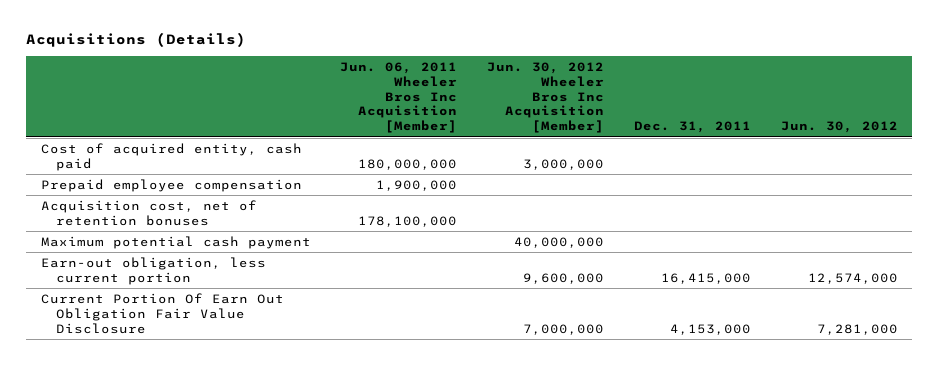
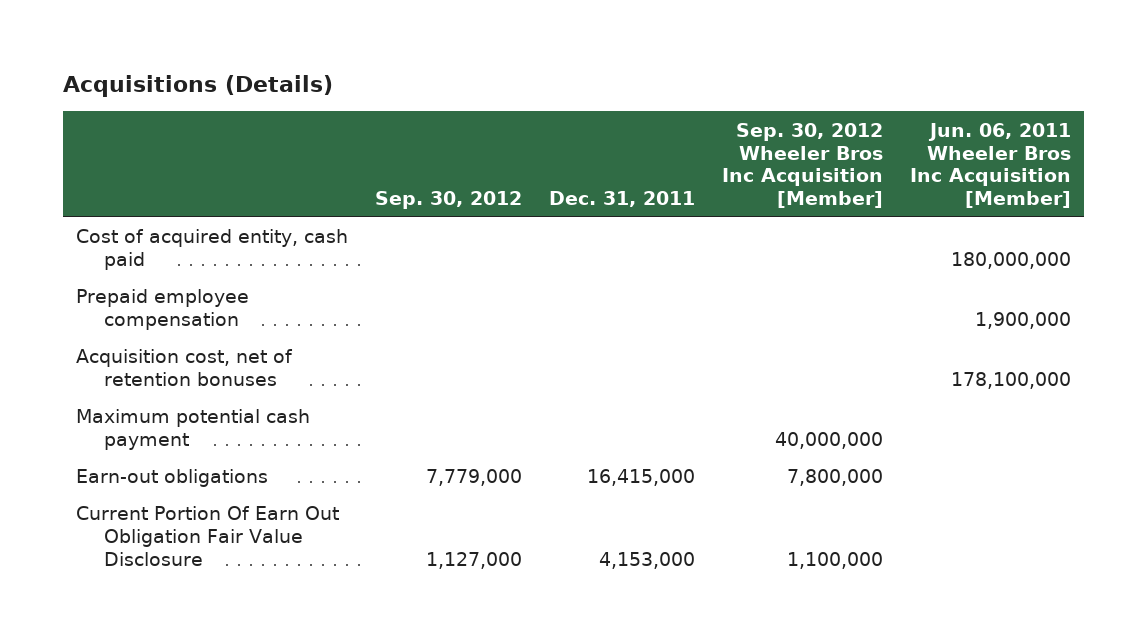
- | Jun. 06, 2011 Wheeler Bros Inc Acquisition [Member] | Jun. 30, 2012 Wheeler Bros Inc Acquisition [Member] | Dec. 31, 2011 | Jun. 30, 2012
+ | Sep. 30, 2012 | Dec. 31, 2011 | Sep. 30, 2012 Wheeler Bros Inc Acquisition [Member] | Jun. 06, 2011 Wheeler Bros Inc Acquisition [Member]
- Earn-out obligation, less current portion | | 9,600,000 | 16,415,000 | 12,574,000
+ Earn-out obligations | 7,779,000 | 16,415,000 | 7,800,000 |

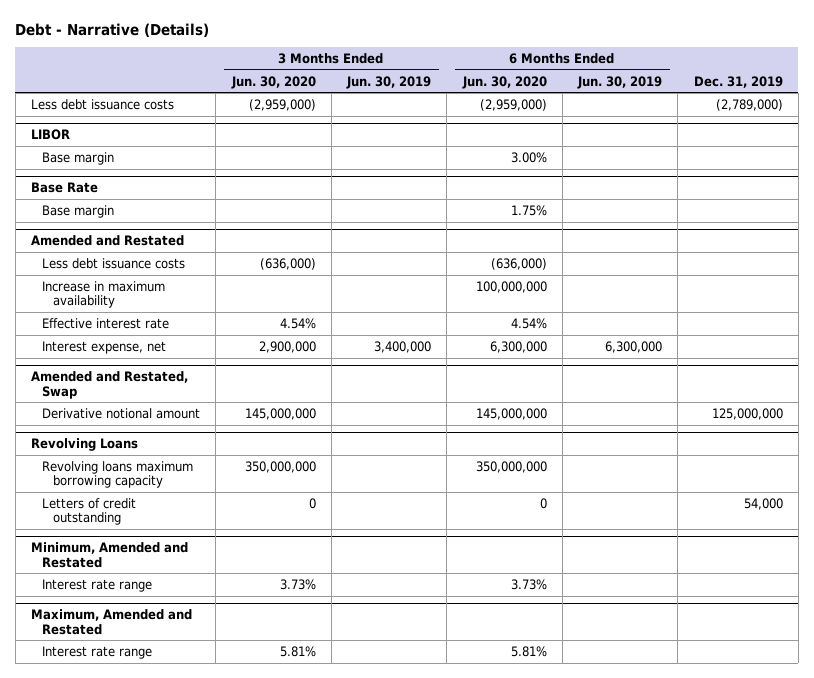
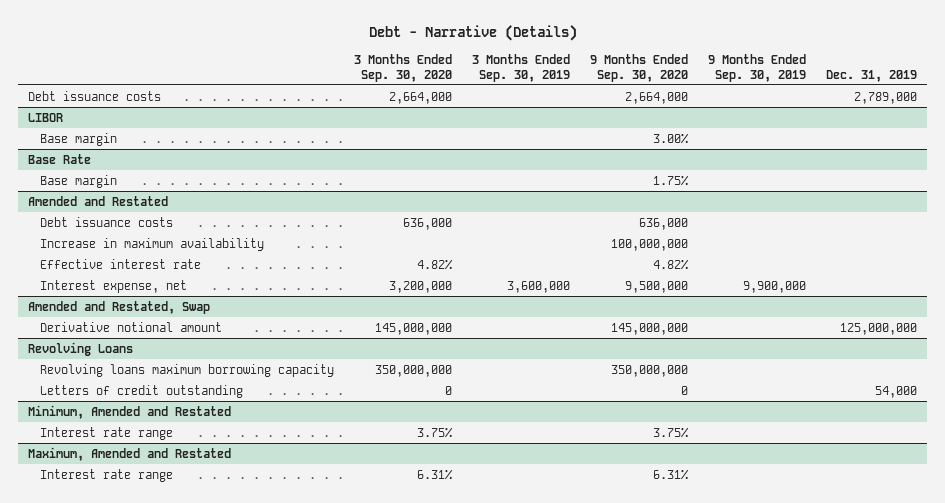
- | 3 Months Ended Jun. 30, 2020 | 3 Months Ended Jun. 30, 2019 | 6 Months Ended Jun. 30, 2020 | 6 Months Ended Jun. 30, 2019 | Dec. 31, 2019
+ | 3 Months Ended Sep. 30, 2020 | 3 Months Ended Sep. 30, 2019 | 9 Months Ended Sep. 30, 2020 | 9 Months Ended Sep. 30, 2019 | Dec. 31, 2019
- Less debt issuance costs | (2,959,000) | | (2,959,000) | | (2,789,000)
+ Debt issuance costs | 2,664,000 | | 2,664,000 | | 2,789,000
@ Amended and Restated
- Less debt issuance costs | (636,000) | | (636,000) | |
+ Debt issuance costs | 636,000 | | 636,000 | |

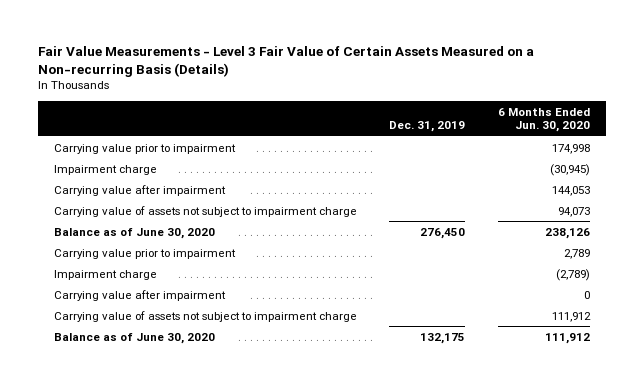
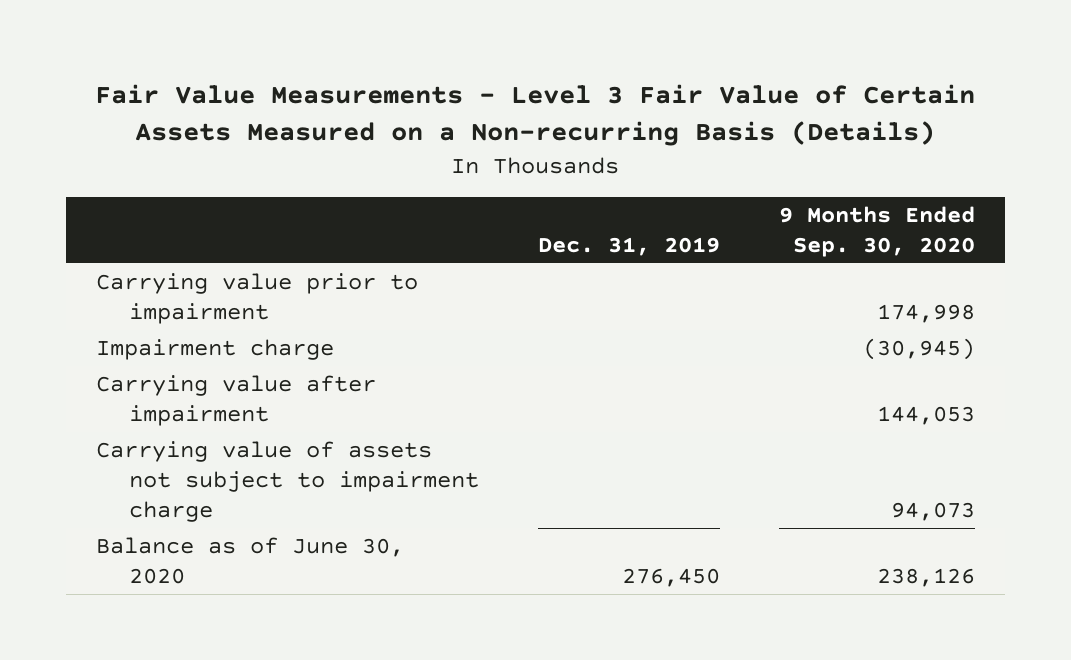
- | Dec. 31, 2019 | 6 Months Ended Jun. 30, 2020
+ | Dec. 31, 2019 | 9 Months Ended Sep. 30, 2020
- Carrying value prior to impairment | | 2,789
- Impairment charge | | (2,789)
- Carrying value after impairment | | 0
- Carrying value of assets not subject to impairment charge | | 111,912
- Balance as of June 30, 2020 | 132,175 | 111,912

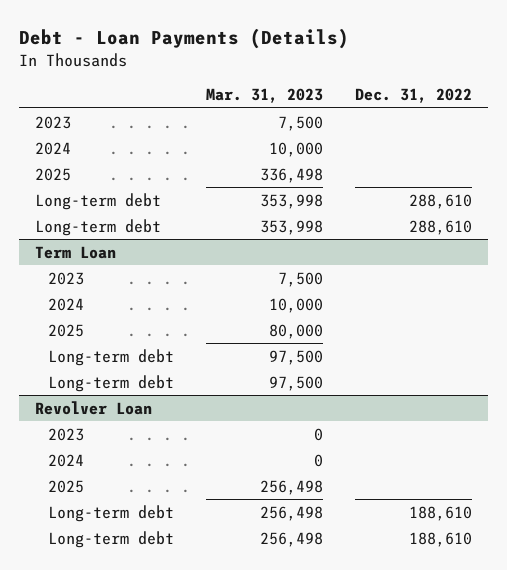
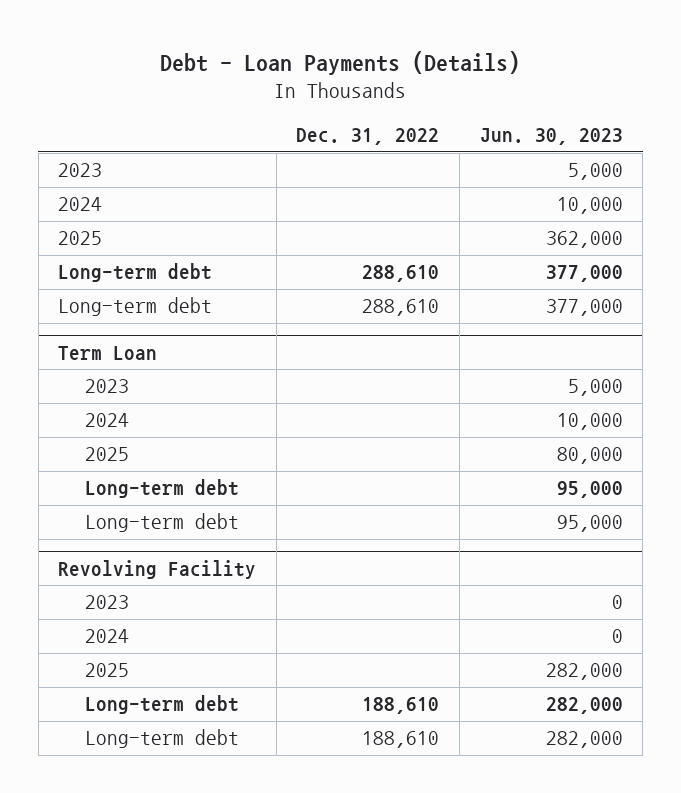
- | Mar. 31, 2023 | Dec. 31, 2022
+ | Dec. 31, 2022 | Jun. 30, 2023
- Revolver Loan
+ Revolving Facility

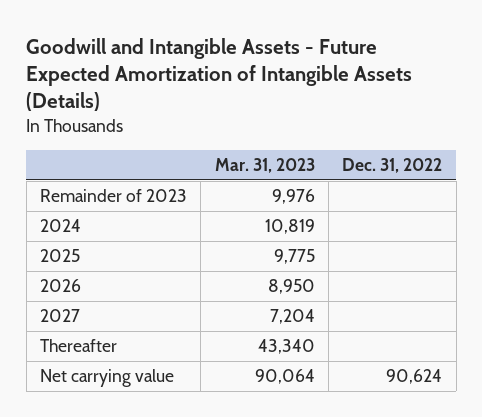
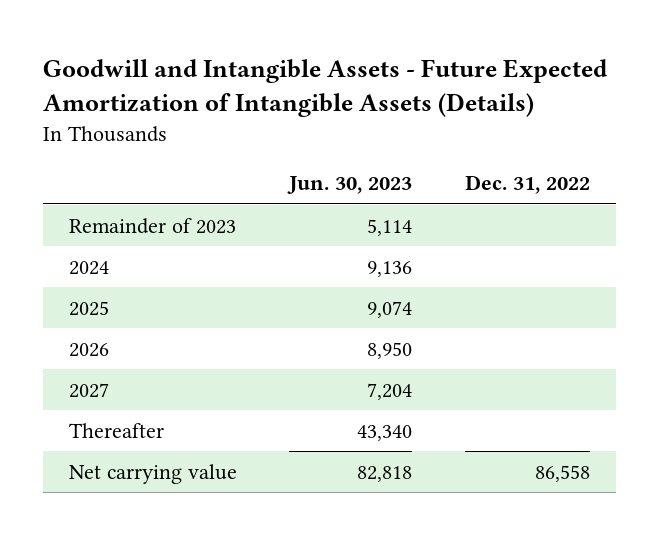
- | Mar. 31, 2023 | Dec. 31, 2022
+ | Jun. 30, 2023 | Dec. 31, 2022
- Net carrying value | 90,064 | 90,624
+ Net carrying value | 82,818 | 86,558

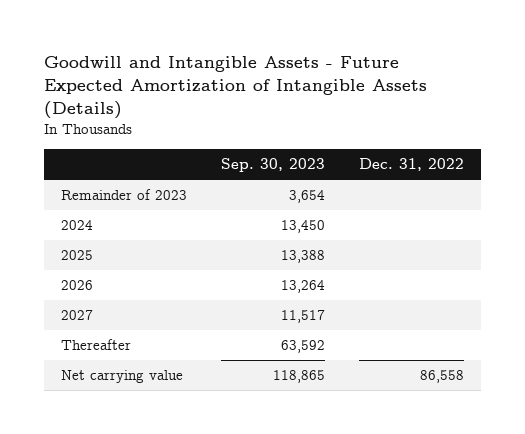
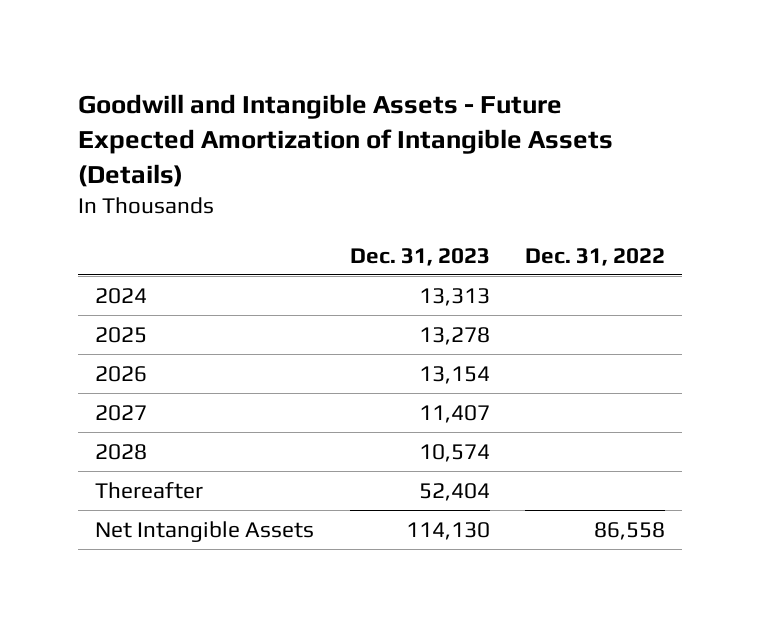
- | Sep. 30, 2023 | Dec. 31, 2022
+ | Dec. 31, 2023 | Dec. 31, 2022
- Remainder of 2023 | 3,654 |
+ 2028 | 10,574 |
- Net carrying value | 118,865 | 86,558
+ Net Intangible Assets | 114,130 | 86,558

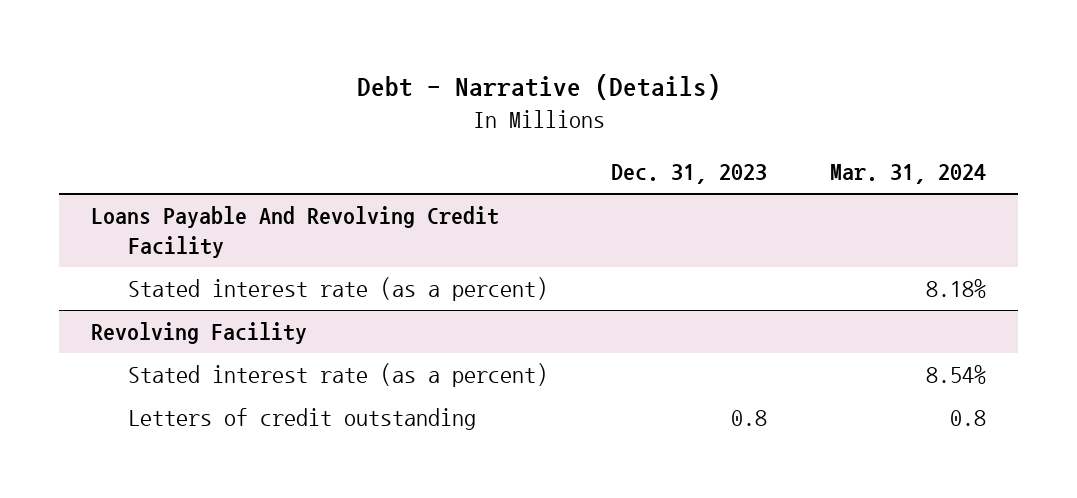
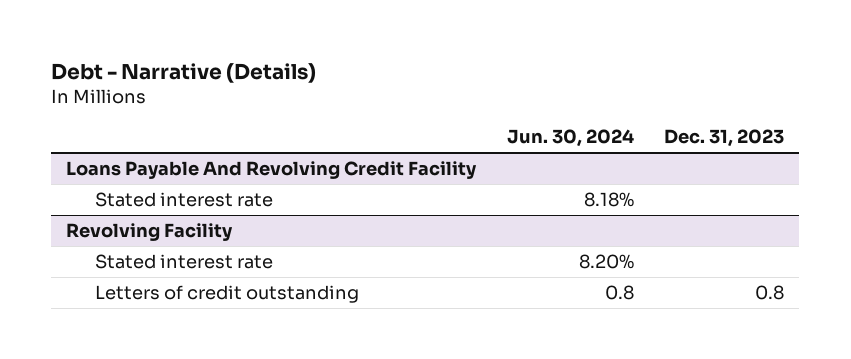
- | Dec. 31, 2023 | Mar. 31, 2024
+ | Jun. 30, 2024 | Dec. 31, 2023
@ Loans Payable And Revolving Credit Facility
- Stated interest rate (as a percent) | | 8.18%
+ Stated interest rate | 8.18% |
@ Revolving Facility
- Stated interest rate (as a percent) | | 8.54%
+ Stated interest rate | 8.20% |

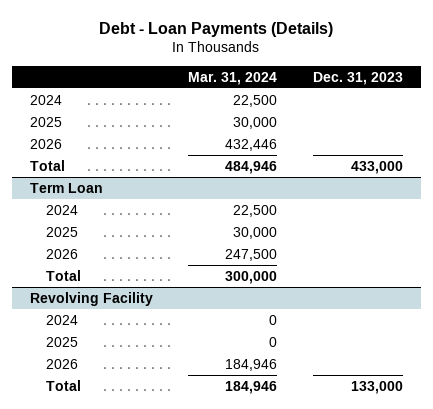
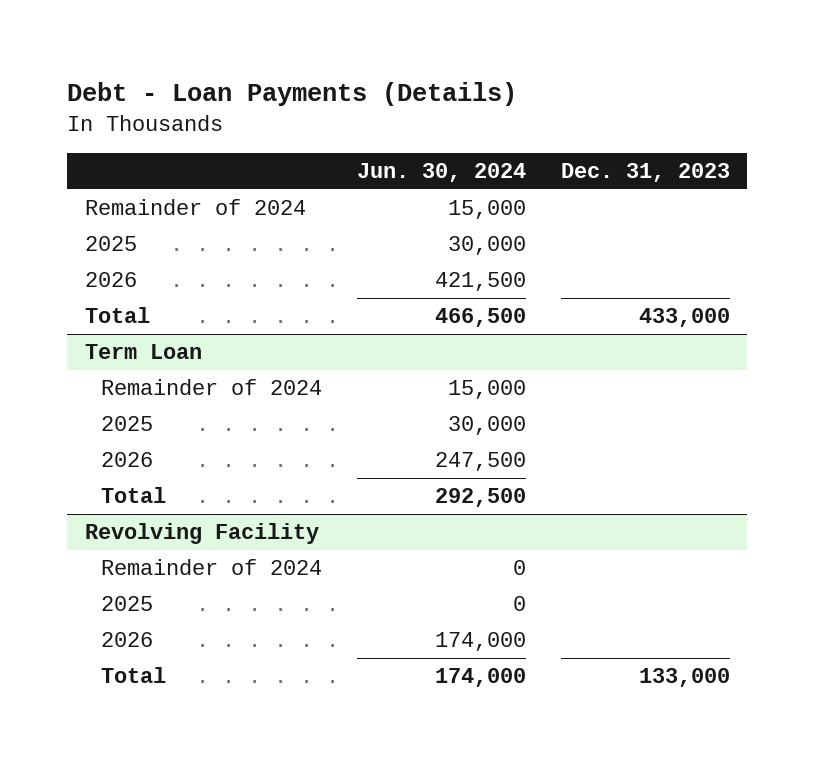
- | Mar. 31, 2024 | Dec. 31, 2023
+ | Jun. 30, 2024 | Dec. 31, 2023
- 2024 | 22,500 |
+ Remainder of 2024 | 15,000 |
@ Term Loan
- 2024 | 22,500 |
+ Remainder of 2024 | 15,000 |
@ Revolving Facility
- 2024 | 0 |
+ Remainder of 2024 | 0 |

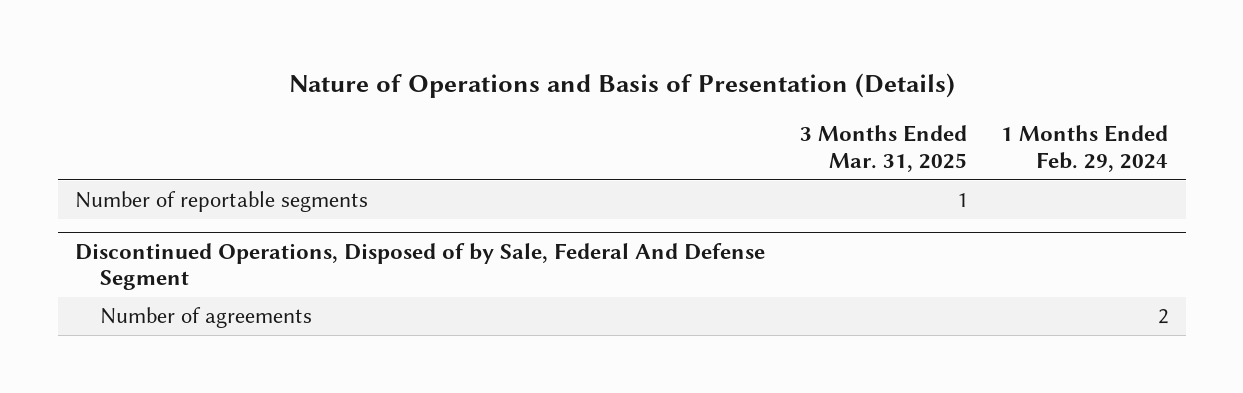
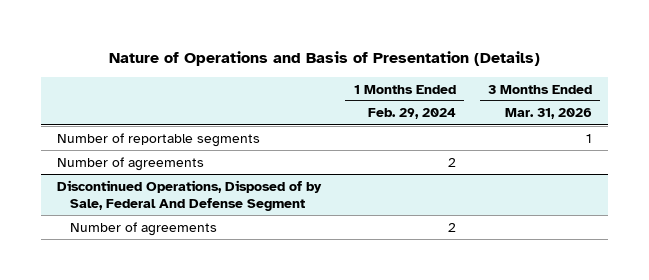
- | 3 Months Ended Mar. 31, 2025 | 1 Months Ended Feb. 29, 2024
+ | 1 Months Ended Feb. 29, 2024 | 3 Months Ended Mar. 31, 2026
+ Number of agreements | 2 |

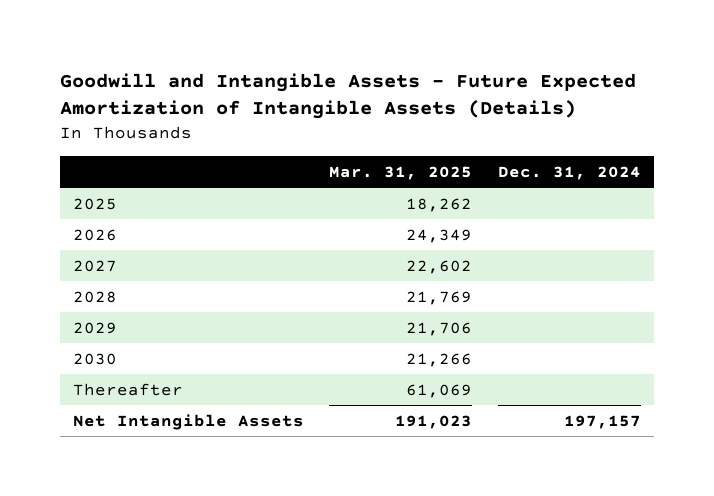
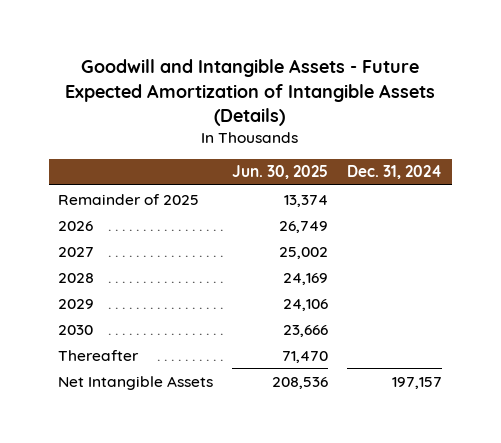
- | Mar. 31, 2025 | Dec. 31, 2024
+ | Jun. 30, 2025 | Dec. 31, 2024
- 2025 | 18,262 |
+ Remainder of 2025 | 13,374 |

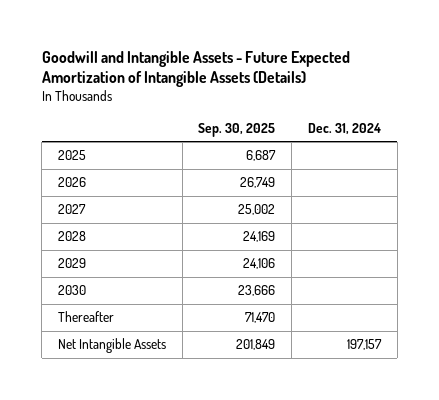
- | Jun. 30, 2025 | Dec. 31, 2024
+ | Sep. 30, 2025 | Dec. 31, 2024
- Remainder of 2025 | 13,374 |
+ 2025 | 6,687 |

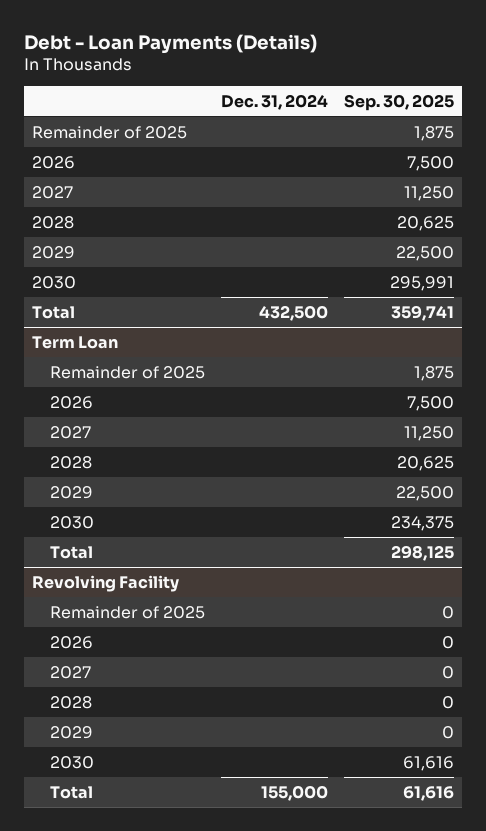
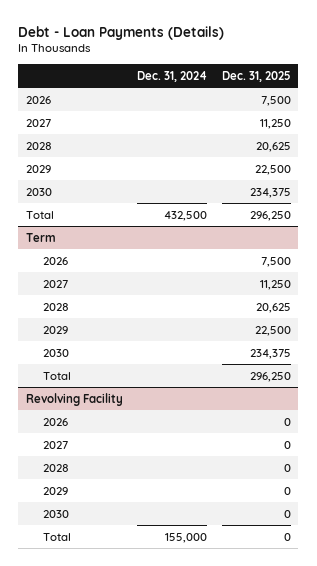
- | Dec. 31, 2024 | Sep. 30, 2025
+ | Dec. 31, 2024 | Dec. 31, 2025
- Remainder of 2025 | | 1,875
- Term Loan
- Remainder of 2025 | | 1,875
+ Term
@ Revolving Facility
- Remainder of 2025 | | 0

